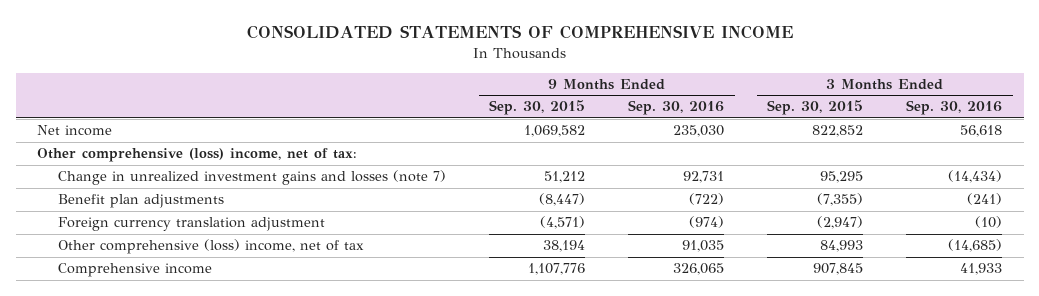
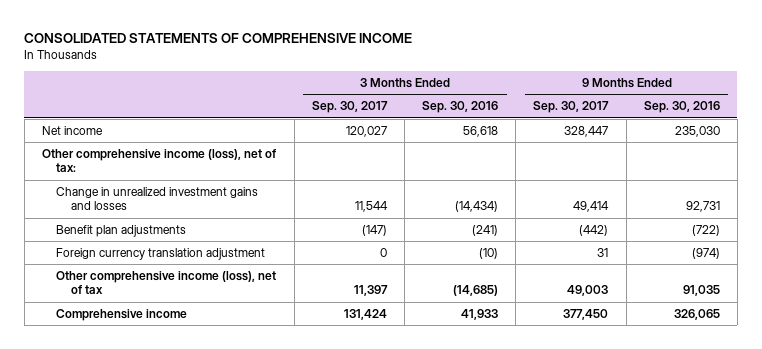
- | 9 Months Ended Sep. 30, 2015 | 9 Months Ended Sep. 30, 2016 | 3 Months Ended Sep. 30, 2015 | 3 Months Ended Sep. 30, 2016
+ | 3 Months Ended Sep. 30, 2017 | 3 Months Ended Sep. 30, 2016 | 9 Months Ended Sep. 30, 2017 | 9 Months Ended Sep. 30, 2016
- Other comprehensive (loss) income, net of tax:
- Change in unrealized investment gains and losses (note 7) | 51,212 | 92,731 | 95,295 | (14,434)
+ Other comprehensive income (loss), net of tax:
+ Change in unrealized investment gains and losses | 11,544 | (14,434) | 49,414 | 92,731
- Other comprehensive (loss) income, net of tax | 38,194 | 91,035 | 84,993 | (14,685)
+ Other comprehensive income (loss), net of tax | 11,397 | (14,685) | 49,003 | 91,035

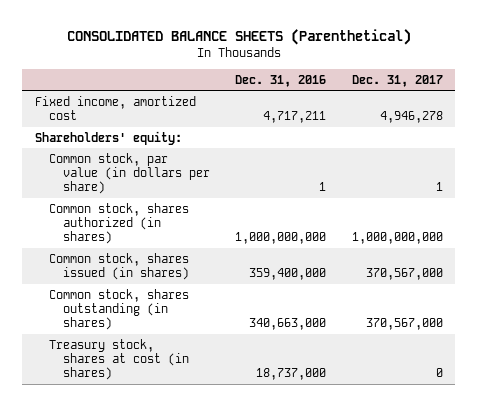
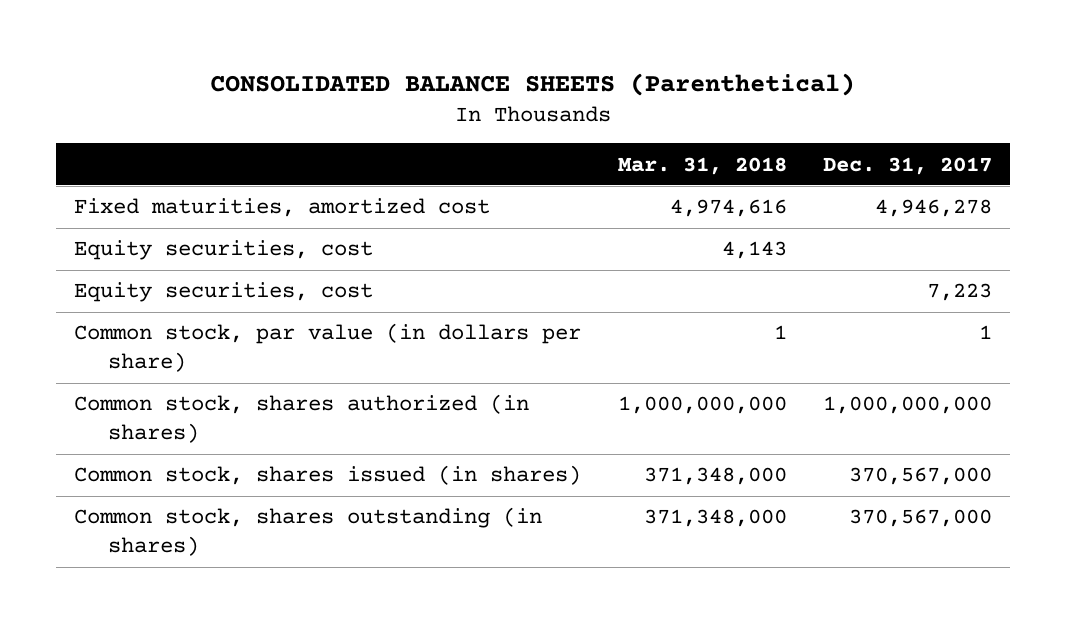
- | Dec. 31, 2016 | Dec. 31, 2017
+ | Mar. 31, 2018 | Dec. 31, 2017
- Fixed income, amortized cost | 4,717,211 | 4,946,278
- Shareholders' equity:
+ Fixed maturities, amortized cost | 4,974,616 | 4,946,278
+ Equity securities, cost | 4,143 |
+ Equity securities, cost | | 7,223
- Treasury stock, shares at cost (in shares) | 18,737,000 | 0

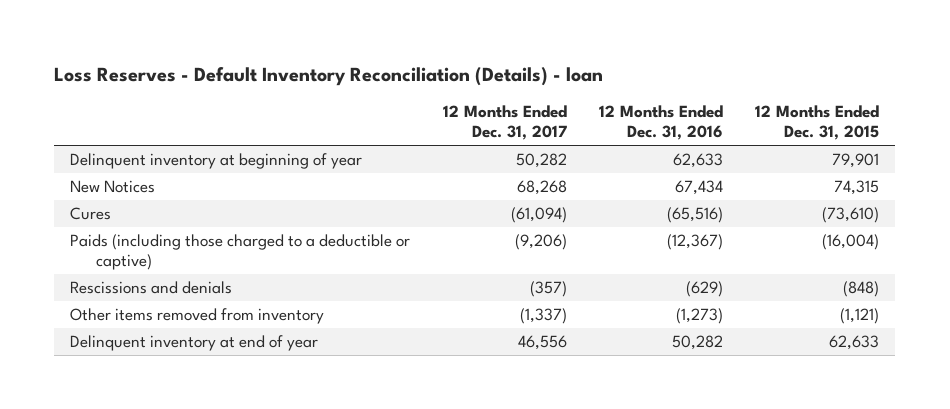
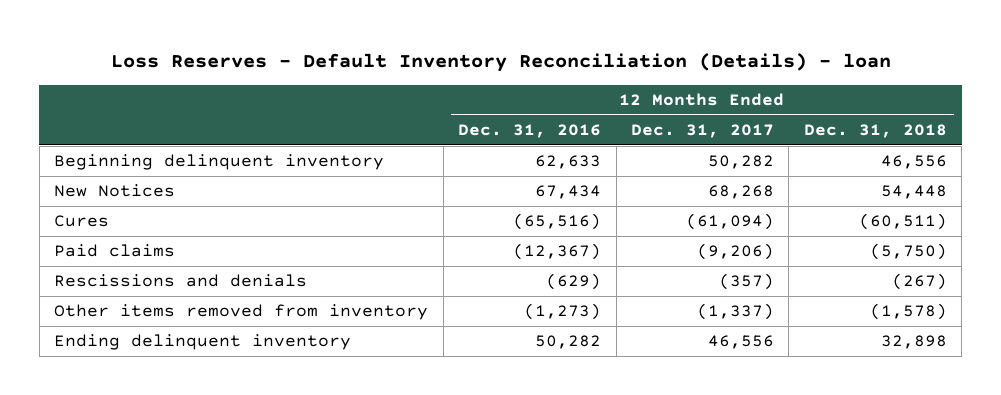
- | 12 Months Ended Dec. 31, 2017 | 12 Months Ended Dec. 31, 2016 | 12 Months Ended Dec. 31, 2015
+ | 12 Months Ended Dec. 31, 2016 | 12 Months Ended Dec. 31, 2017 | 12 Months Ended Dec. 31, 2018
- Delinquent inventory at beginning of year | 50,282 | 62,633 | 79,901
+ Beginning delinquent inventory | 62,633 | 50,282 | 46,556
- Paids (including those charged to a deductible or captive) | (9,206) | (12,367) | (16,004)
+ Paid claims | (12,367) | (9,206) | (5,750)
- Delinquent inventory at end of year | 46,556 | 50,282 | 62,633
+ Ending delinquent inventory | 50,282 | 46,556 | 32,898

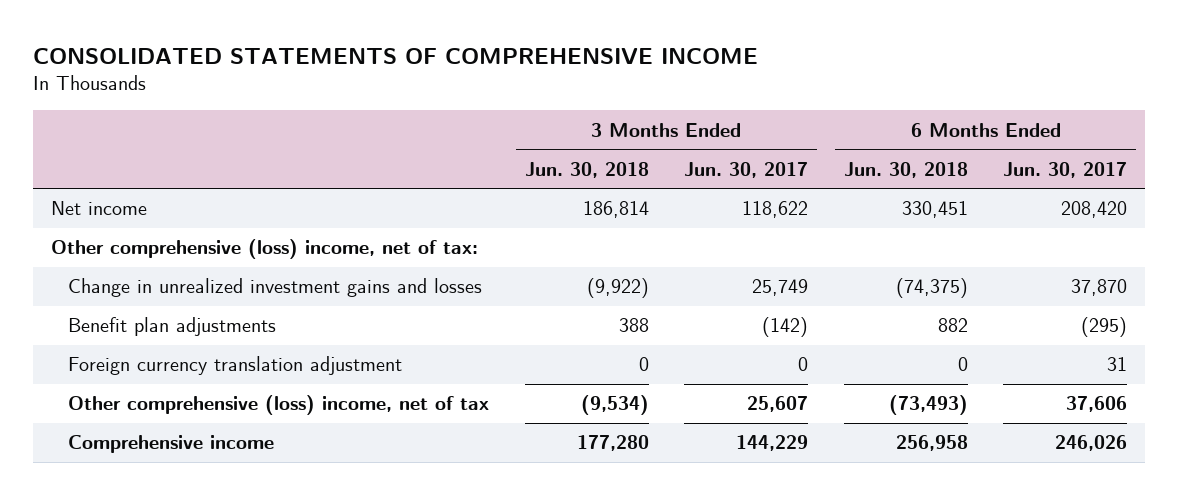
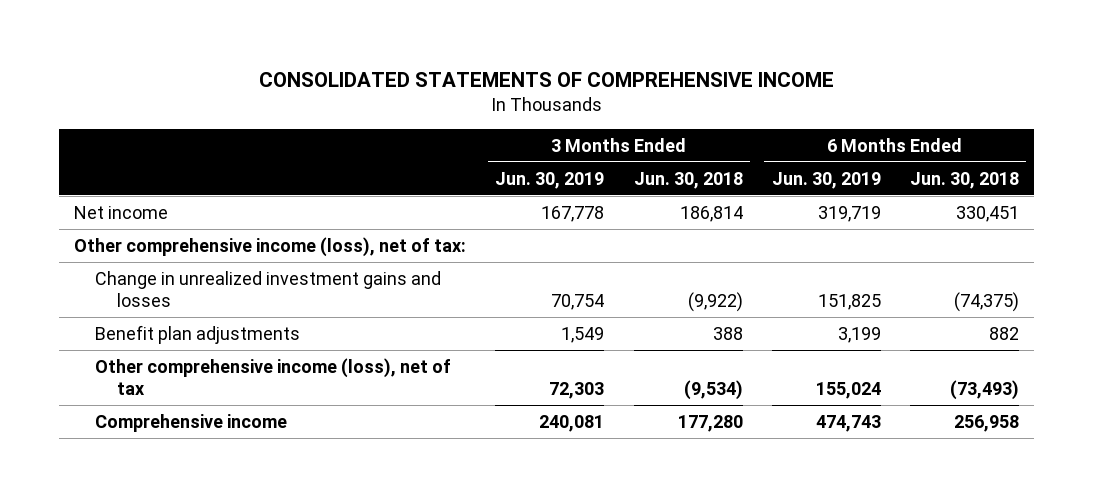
- | 3 Months Ended Jun. 30, 2018 | 3 Months Ended Jun. 30, 2017 | 6 Months Ended Jun. 30, 2018 | 6 Months Ended Jun. 30, 2017
+ | 3 Months Ended Jun. 30, 2019 | 3 Months Ended Jun. 30, 2018 | 6 Months Ended Jun. 30, 2019 | 6 Months Ended Jun. 30, 2018
- Other comprehensive (loss) income, net of tax:
+ Other comprehensive income (loss), net of tax:
- Foreign currency translation adjustment | 0 | 0 | 0 | 31
- Other comprehensive (loss) income, net of tax | (9,534) | 25,607 | (73,493) | 37,606
+ Other comprehensive income (loss), net of tax | 72,303 | (9,534) | 155,024 | (73,493)

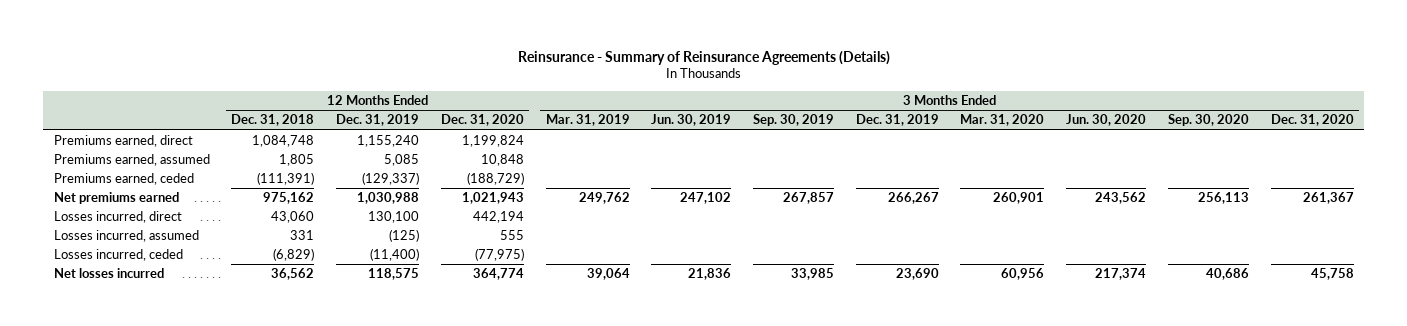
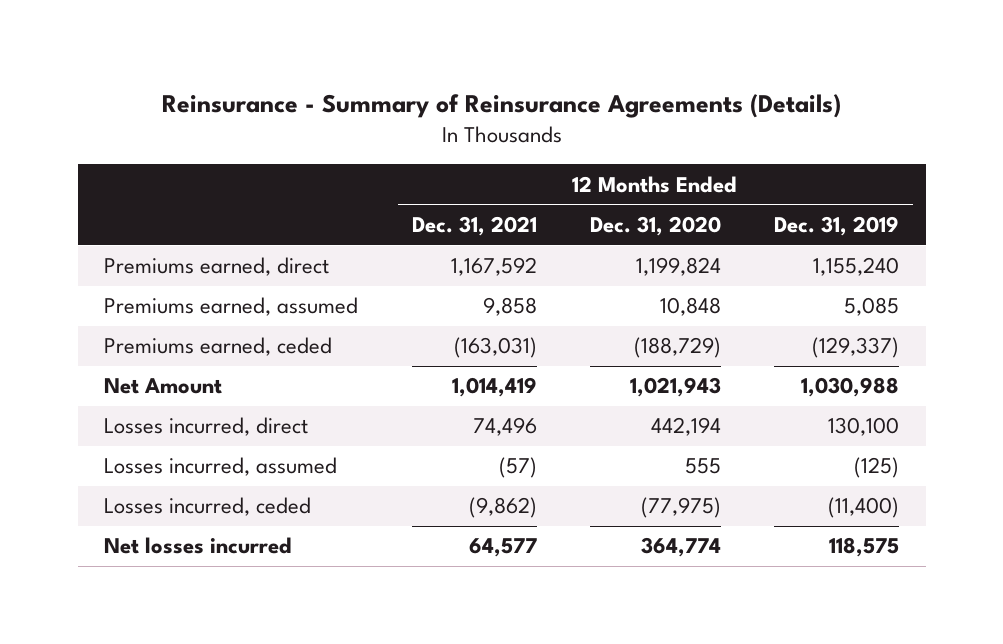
- | 12 Months Ended Dec. 31, 2018 | 12 Months Ended Dec. 31, 2019 | 12 Months Ended Dec. 31, 2020 | 3 Months Ended Mar. 31, 2019 | 3 Months Ended Jun. 30, 2019 | 3 Months Ended Sep. 30, 2019 | 3 Months Ended Dec. 31, 2019 | 3 Months Ended Mar. 31, 2020 | 3 Months Ended Jun. 30, 2020 | 3 Months Ended Sep. 30, 2020 | 3 Months Ended Dec. 31, 2020
+ | 12 Months Ended Dec. 31, 2021 | 12 Months Ended Dec. 31, 2020 | 12 Months Ended Dec. 31, 2019
- Net premiums earned | 975,162 | 1,030,988 | 1,021,943 | 249,762 | 247,102 | 267,857 | 266,267 | 260,901 | 243,562 | 256,113 | 261,367
+ Net Amount | 1,014,419 | 1,021,943 | 1,030,988

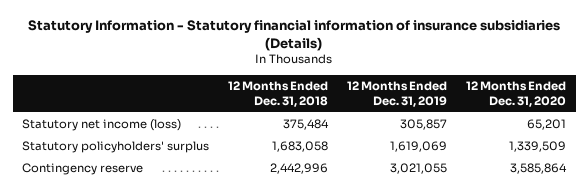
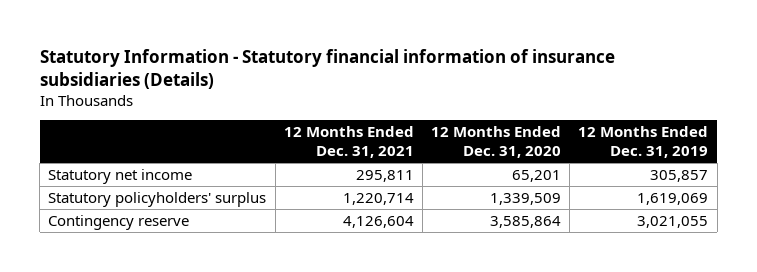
- | 12 Months Ended Dec. 31, 2018 | 12 Months Ended Dec. 31, 2019 | 12 Months Ended Dec. 31, 2020
+ | 12 Months Ended Dec. 31, 2021 | 12 Months Ended Dec. 31, 2020 | 12 Months Ended Dec. 31, 2019
- Statutory net income (loss) | 375,484 | 305,857 | 65,201
+ Statutory net income | 295,811 | 65,201 | 305,857

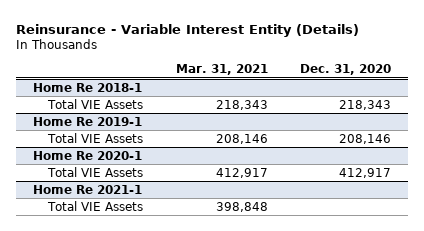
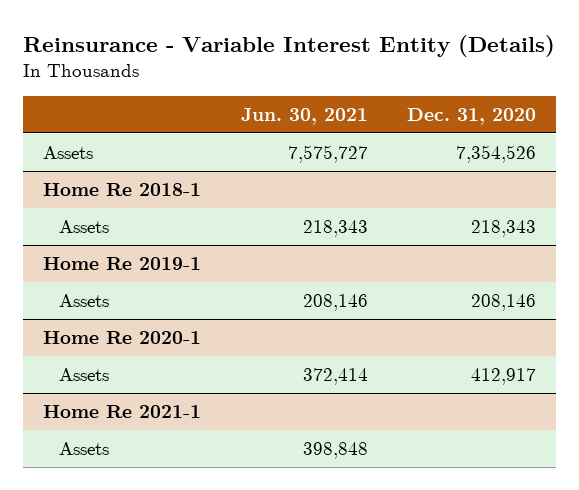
- | Mar. 31, 2021 | Dec. 31, 2020
+ | Jun. 30, 2021 | Dec. 31, 2020
+ Assets | 7,575,727 | 7,354,526
@ Home Re 2018-1
- Total VIE Assets | 218,343 | 218,343
+ Assets | 218,343 | 218,343
@ Home Re 2019-1
- Total VIE Assets | 208,146 | 208,146
+ Assets | 208,146 | 208,146
@ Home Re 2020-1
- Total VIE Assets | 412,917 | 412,917
+ Assets | 372,414 | 412,917
@ Home Re 2021-1
- Total VIE Assets | 398,848 |
+ Assets | 398,848 |

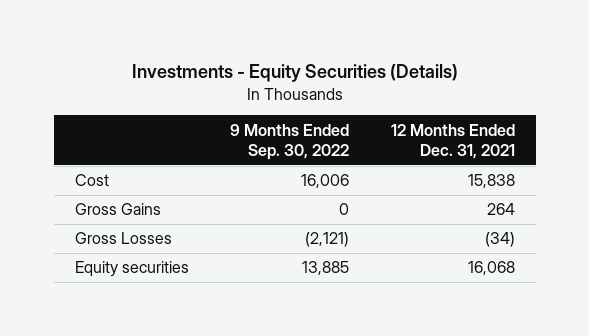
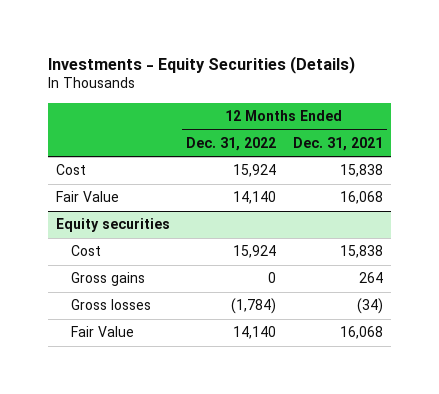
- | 9 Months Ended Sep. 30, 2022 | 12 Months Ended Dec. 31, 2021
+ | 12 Months Ended Dec. 31, 2022 | 12 Months Ended Dec. 31, 2021
- Gross Gains | 0 | 264
- Gross Losses | (2,121) | (34)
- Equity securities | 13,885 | 16,068
+ Fair Value | 14,140 | 16,068
+ Equity securities
+ Cost | 15,924 | 15,838
+ Gross gains | 0 | 264
+ Gross losses | (1,784) | (34)
+ Fair Value | 14,140 | 16,068

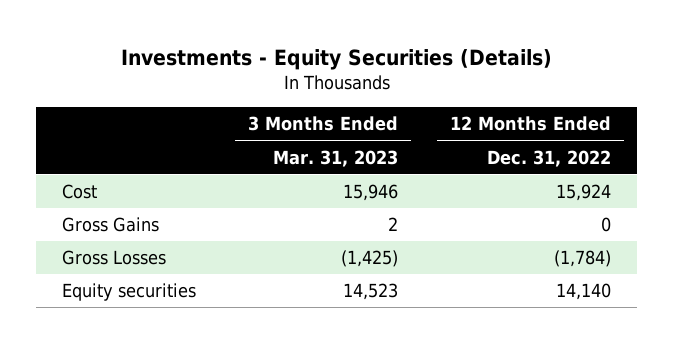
- | 12 Months Ended Dec. 31, 2022 | 12 Months Ended Dec. 31, 2021
+ | 3 Months Ended Mar. 31, 2023 | 12 Months Ended Dec. 31, 2022
- Fair Value | 14,140 | 16,068
- Equity securities
- Cost | 15,924 | 15,838
- Gross gains | 0 | 264
- Gross losses | (1,784) | (34)
- Fair Value | 14,140 | 16,068
+ Gross Gains | 2 | 0
+ Gross Losses | (1,425) | (1,784)
+ Equity securities | 14,523 | 14,140

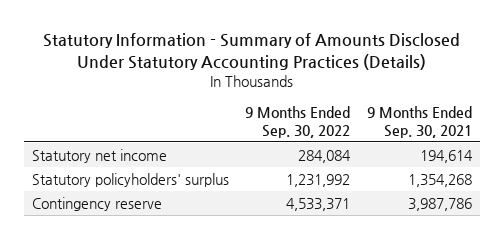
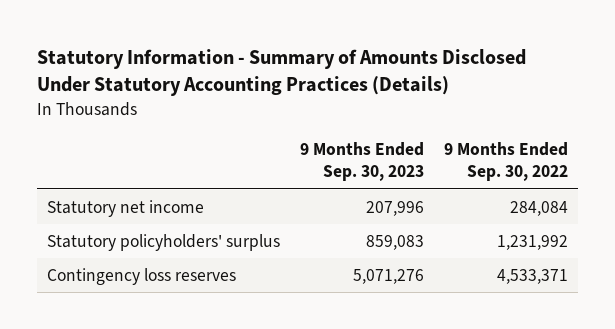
- | 9 Months Ended Sep. 30, 2022 | 9 Months Ended Sep. 30, 2021
+ | 9 Months Ended Sep. 30, 2023 | 9 Months Ended Sep. 30, 2022
- Contingency reserve | 4,533,371 | 3,987,786
+ Contingency loss reserves | 5,071,276 | 4,533,371

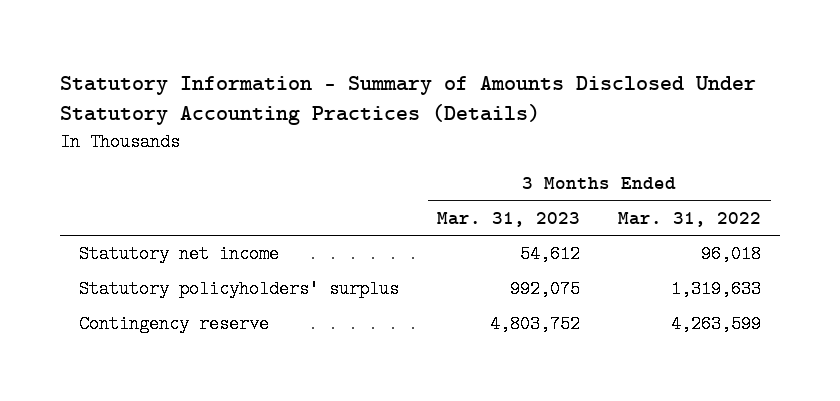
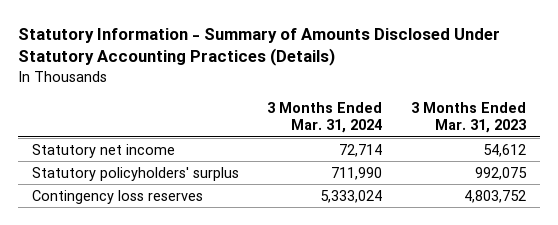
- | 3 Months Ended Mar. 31, 2023 | 3 Months Ended Mar. 31, 2022
+ | 3 Months Ended Mar. 31, 2024 | 3 Months Ended Mar. 31, 2023
- Contingency reserve | 4,803,752 | 4,263,599
+ Contingency loss reserves | 5,333,024 | 4,803,752

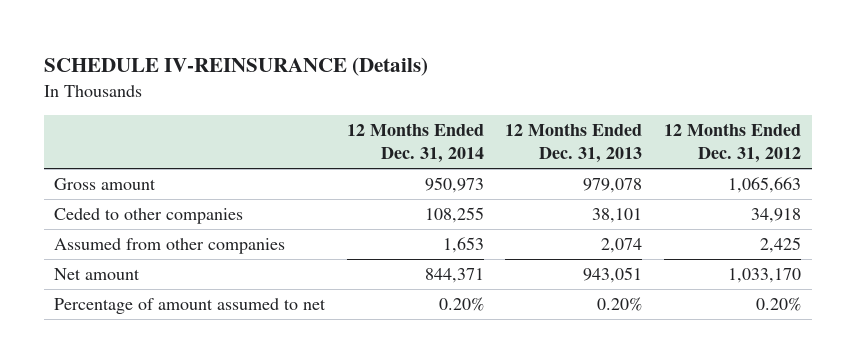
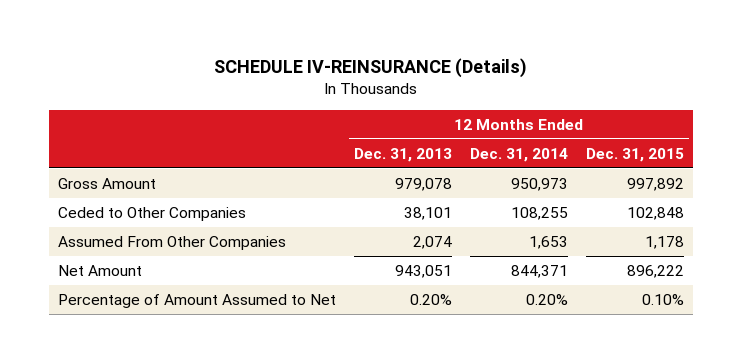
- | 12 Months Ended Dec. 31, 2014 | 12 Months Ended Dec. 31, 2013 | 12 Months Ended Dec. 31, 2012
+ | 12 Months Ended Dec. 31, 2013 | 12 Months Ended Dec. 31, 2014 | 12 Months Ended Dec. 31, 2015
- Gross amount | 950,973 | 979,078 | 1,065,663
- Ceded to other companies | 108,255 | 38,101 | 34,918
- Assumed from other companies | 1,653 | 2,074 | 2,425
- Net amount | 844,371 | 943,051 | 1,033,170
- Percentage of amount assumed to net | 0.20% | 0.20% | 0.20%
+ Gross Amount | 979,078 | 950,973 | 997,892
+ Ceded to Other Companies | 38,101 | 108,255 | 102,848
+ Assumed From Other Companies | 2,074 | 1,653 | 1,178
+ Net Amount | 943,051 | 844,371 | 896,222
+ Percentage of Amount Assumed to Net | 0.20% | 0.20% | 0.10%

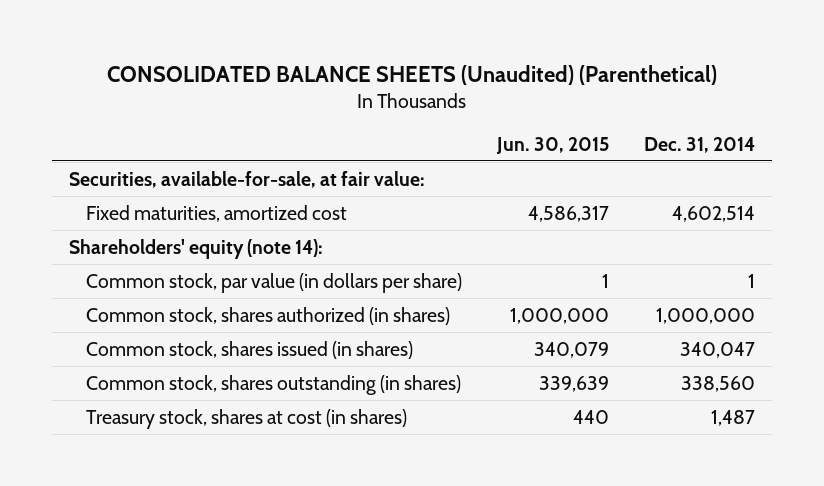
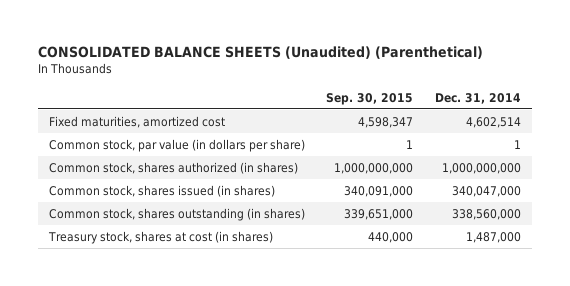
- | Jun. 30, 2015 | Dec. 31, 2014
+ | Sep. 30, 2015 | Dec. 31, 2014
- Securities, available-for-sale, at fair value:
- Shareholders' equity (note 14):
- Common stock, shares authorized (in shares) | 1,000,000 | 1,000,000
- Common stock, shares issued (in shares) | 340,079 | 340,047
- Common stock, shares outstanding (in shares) | 339,639 | 338,560
- Treasury stock, shares at cost (in shares) | 440 | 1,487
+ Common stock, shares authorized (in shares) | 1,000,000,000 | 1,000,000,000
+ Common stock, shares issued (in shares) | 340,091,000 | 340,047,000
+ Common stock, shares outstanding (in shares) | 339,651,000 | 338,560,000
+ Treasury stock, shares at cost (in shares) | 440,000 | 1,487,000

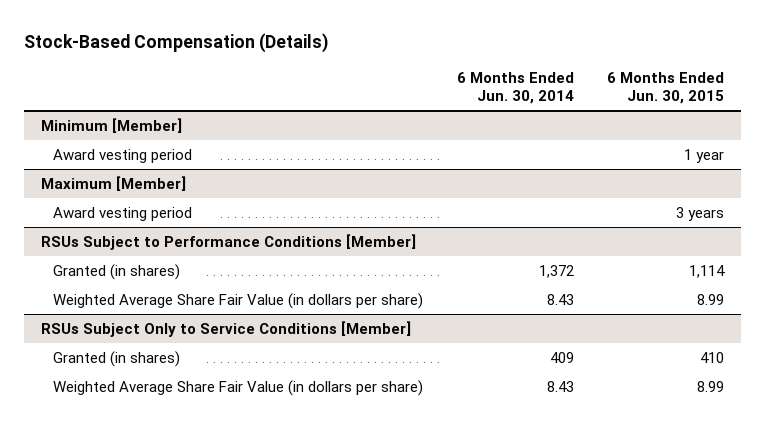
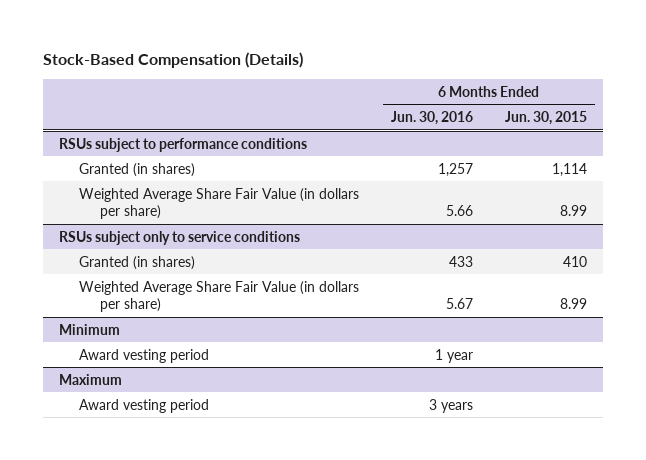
- | 6 Months Ended Jun. 30, 2014 | 6 Months Ended Jun. 30, 2015
+ | 6 Months Ended Jun. 30, 2016 | 6 Months Ended Jun. 30, 2015
- Minimum [Member]
- Award vesting period | | 1 year
- Maximum [Member]
- Award vesting period | | 3 years
- RSUs Subject to Performance Conditions [Member]
+ RSUs subject to performance conditions
- RSUs Subject Only to Service Conditions [Member]
+ RSUs subject only to service conditions
+ Minimum
+ Award vesting period | 1 year |
+ Maximum
+ Award vesting period | 3 years |

